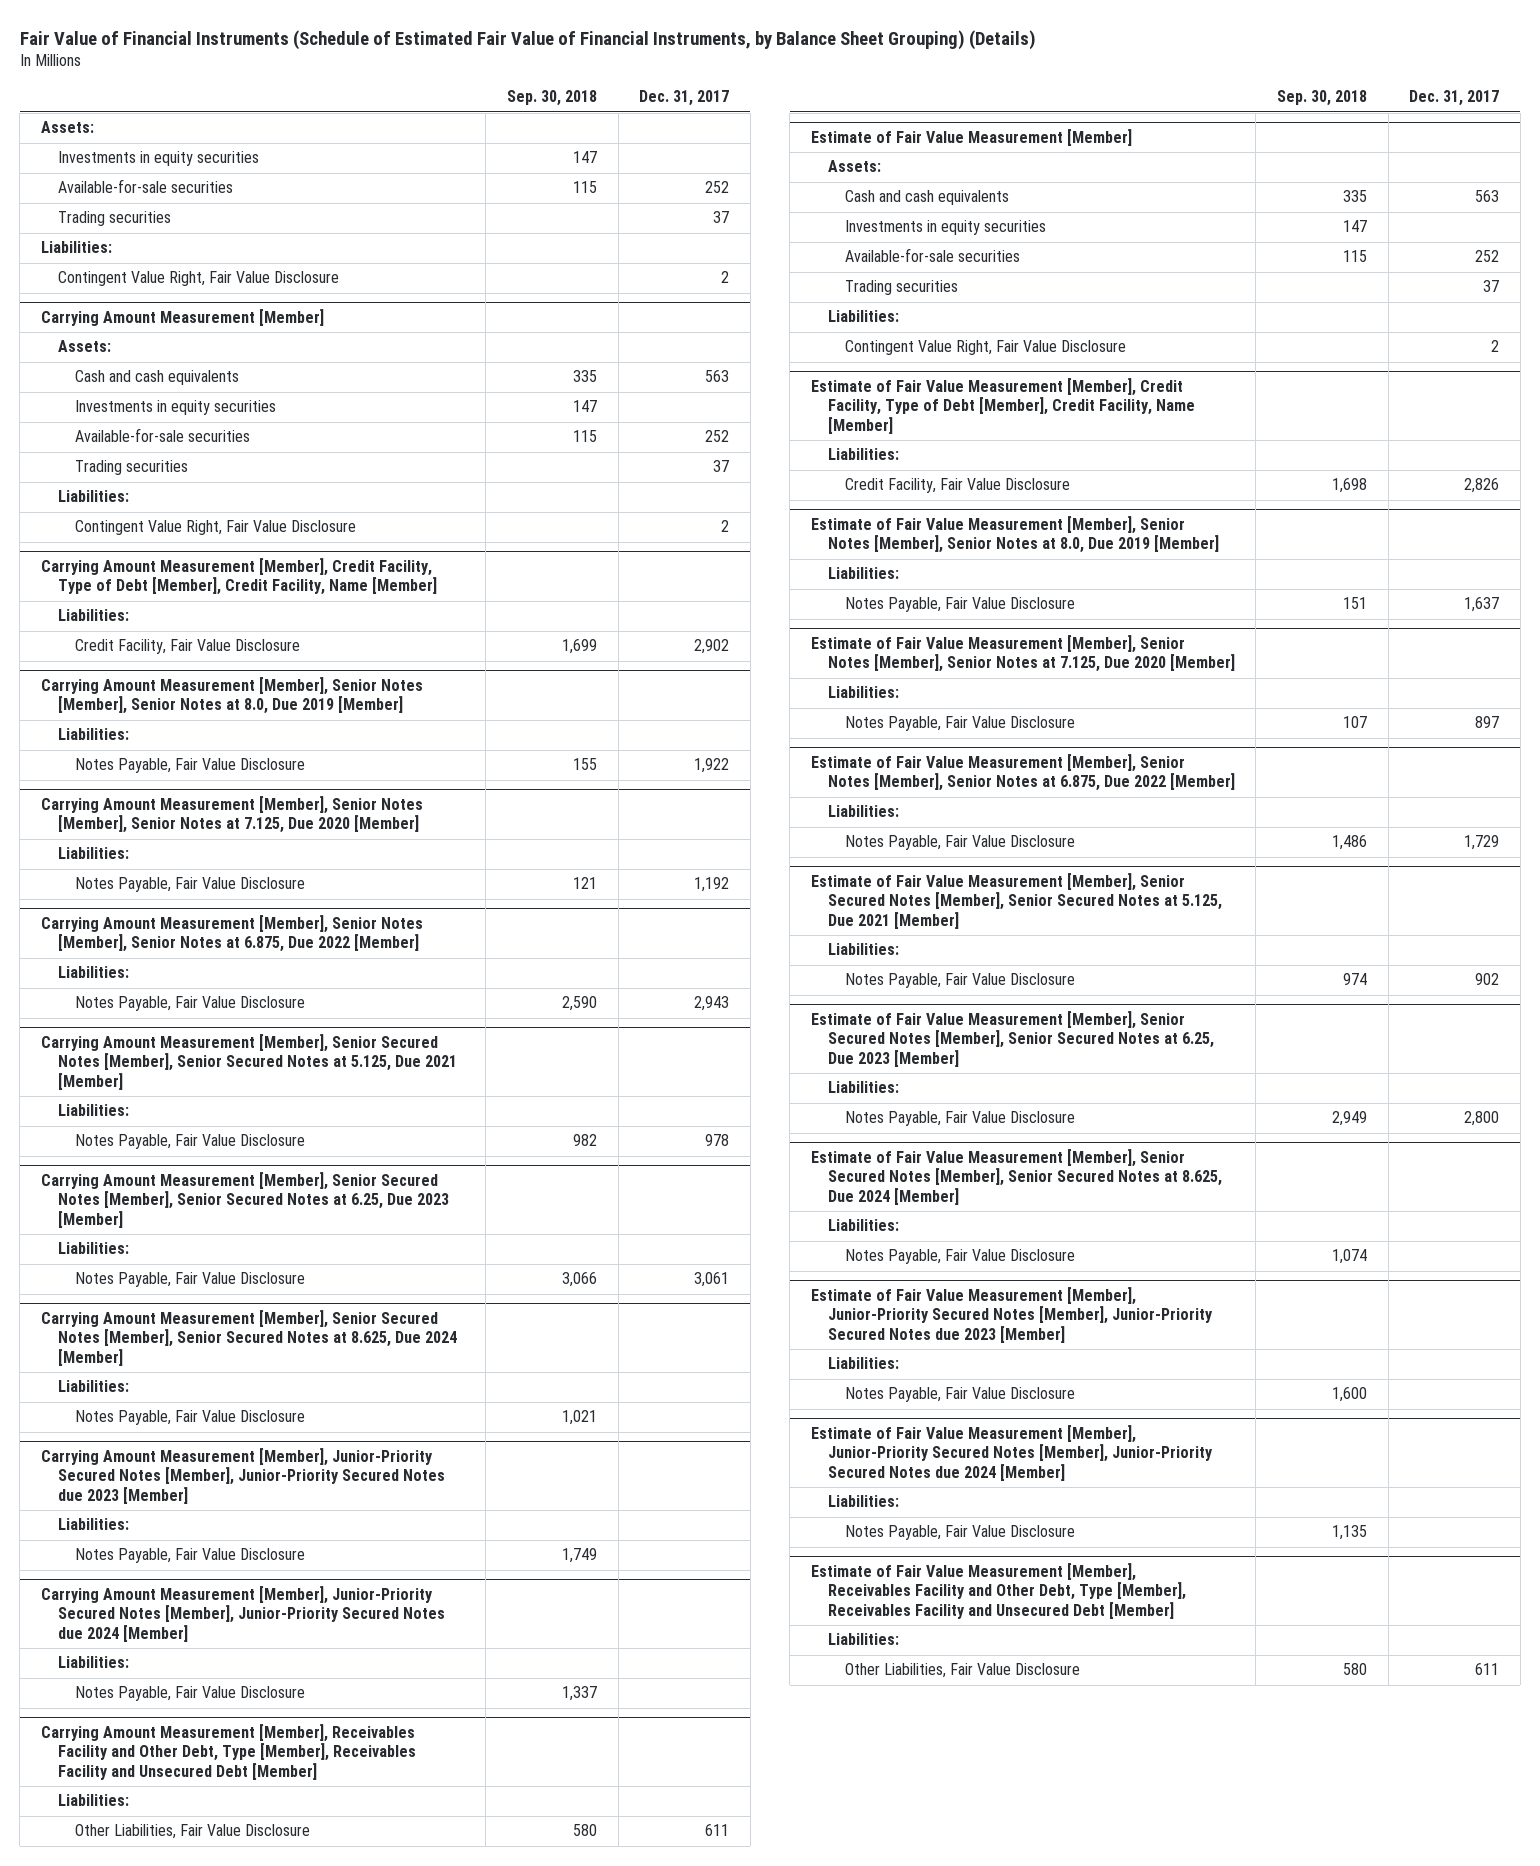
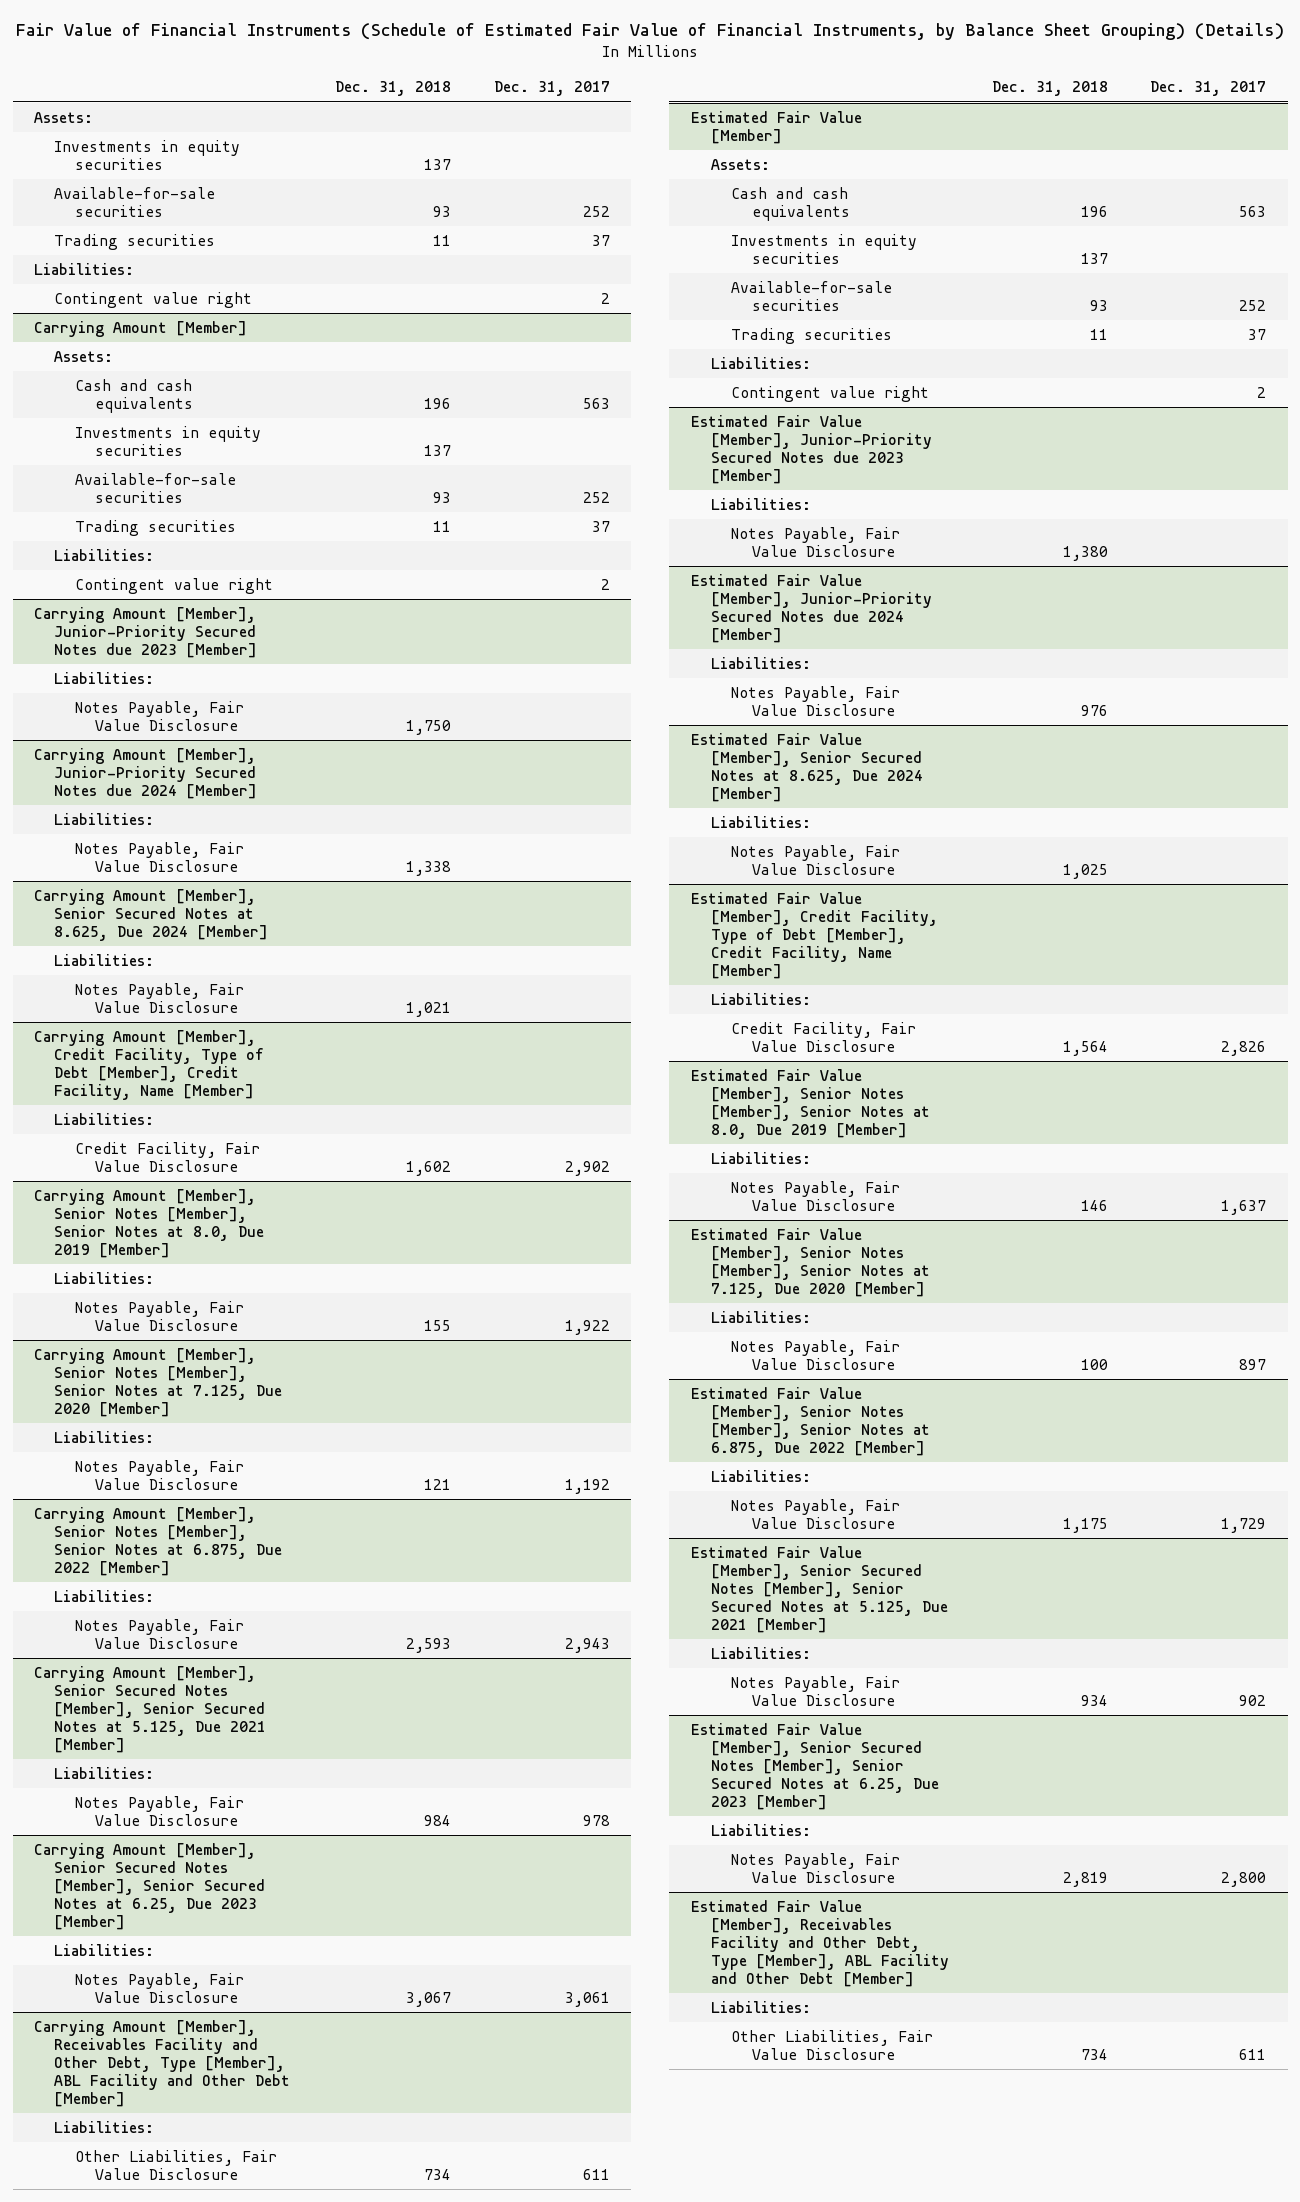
- | Sep. 30, 2018 | Dec. 31, 2017
+ | Dec. 31, 2018 | Dec. 31, 2017
- Contingent Value Right, Fair Value Disclosure | | 2
- Carrying Amount Measurement [Member]
+ Contingent value right | | 2
+ Carrying Amount [Member]
- Contingent Value Right, Fair Value Disclosure | | 2
- Carrying Amount Measurement [Member], Credit Facility, Type of Debt [Member], Credit Facility, Name [Member]
+ Contingent value right | | 2
+ Carrying Amount [Member], Junior-Priority Secured Notes due 2023 [Member]
+ Notes Payable, Fair Value Disclosure | 1,750 |
+ Carrying Amount [Member], Junior-Priority Secured Notes due 2024 [Member]
+ Liabilities:
+ Notes Payable, Fair Value Disclosure | 1,338 |
+ Carrying Amount [Member], Senior Secured Notes at 8.625, Due 2024 [Member]
+ Liabilities:
+ Notes Payable, Fair Value Disclosure | 1,021 |
+ Carrying Amount [Member], Credit Facility, Type of Debt [Member], Credit Facility, Name [Member]
+ Liabilities:
- Carrying Amount Measurement [Member], Senior Notes [Member], Senior Notes at 8.0, Due 2019 [Member]
+ Carrying Amount [Member], Senior Notes [Member], Senior Notes at 8.0, Due 2019 [Member]
- Carrying Amount Measurement [Member], Senior Notes [Member], Senior Notes at 7.125, Due 2020 [Member]
+ Carrying Amount [Member], Senior Notes [Member], Senior Notes at 7.125, Due 2020 [Member]
- Carrying Amount Measurement [Member], Senior Notes [Member], Senior Notes at 6.875, Due 2022 [Member]
+ Carrying Amount [Member], Senior Notes [Member], Senior Notes at 6.875, Due 2022 [Member]
- Carrying Amount Measurement [Member], Senior Secured Notes [Member], Senior Secured Notes at 5.125, Due 2021 [Member]
+ Carrying Amount [Member], Senior Secured Notes [Member], Senior Secured Notes at 5.125, Due 2021 [Member]
- Carrying Amount Measurement [Member], Senior Secured Notes [Member], Senior Secured Notes at 6.25, Due 2023 [Member]
+ Carrying Amount [Member], Senior Secured Notes [Member], Senior Secured Notes at 6.25, Due 2023 [Member]
- Carrying Amount Measurement [Member], Senior Secured Notes [Member], Senior Secured Notes at 8.625, Due 2024 [Member]
- Liabilities:
- Notes Payable, Fair Value Disclosure | 1,021 |
- Carrying Amount Measurement [Member], Junior-Priority Secured Notes [Member], Junior-Priority Secured Notes due 2023 [Member]
- Liabilities:
- Notes Payable, Fair Value Disclosure | 1,749 |
- Carrying Amount Measurement [Member], Junior-Priority Secured Notes [Member], Junior-Priority Secured Notes due 2024 [Member]
- Liabilities:
- Notes Payable, Fair Value Disclosure | 1,337 |
- Carrying Amount Measurement [Member], Receivables Facility and Other Debt, Type [Member], Receivables Facility and Unsecured Debt [Member]
+ Carrying Amount [Member], Receivables Facility and Other Debt, Type [Member], ABL Facility and Other Debt [Member]
- Estimate of Fair Value Measurement [Member]
+ Estimated Fair Value [Member]
- Contingent Value Right, Fair Value Disclosure | | 2
- Estimate of Fair Value Measurement [Member], Credit Facility, Type of Debt [Member], Credit Facility, Name [Member]
+ Contingent value right | | 2
+ Estimated Fair Value [Member], Junior-Priority Secured Notes due 2023 [Member]
+ Notes Payable, Fair Value Disclosure | 1,380 |
+ Estimated Fair Value [Member], Junior-Priority Secured Notes due 2024 [Member]
+ Liabilities:
+ Notes Payable, Fair Value Disclosure | 976 |
+ Estimated Fair Value [Member], Senior Secured Notes at 8.625, Due 2024 [Member]
+ Liabilities:
+ Notes Payable, Fair Value Disclosure | 1,025 |
+ Estimated Fair Value [Member], Credit Facility, Type of Debt [Member], Credit Facility, Name [Member]
+ Liabilities:
- Estimate of Fair Value Measurement [Member], Senior Notes [Member], Senior Notes at 8.0, Due 2019 [Member]
+ Estimated Fair Value [Member], Senior Notes [Member], Senior Notes at 8.0, Due 2019 [Member]
- Estimate of Fair Value Measurement [Member], Senior Notes [Member], Senior Notes at 7.125, Due 2020 [Member]
+ Estimated Fair Value [Member], Senior Notes [Member], Senior Notes at 7.125, Due 2020 [Member]
- Estimate of Fair Value Measurement [Member], Senior Notes [Member], Senior Notes at 6.875, Due 2022 [Member]
+ Estimated Fair Value [Member], Senior Notes [Member], Senior Notes at 6.875, Due 2022 [Member]
- Estimate of Fair Value Measurement [Member], Senior Secured Notes [Member], Senior Secured Notes at 5.125, Due 2021 [Member]
+ Estimated Fair Value [Member], Senior Secured Notes [Member], Senior Secured Notes at 5.125, Due 2021 [Member]
- Estimate of Fair Value Measurement [Member], Senior Secured Notes [Member], Senior Secured Notes at 6.25, Due 2023 [Member]
+ Estimated Fair Value [Member], Senior Secured Notes [Member], Senior Secured Notes at 6.25, Due 2023 [Member]
- Estimate of Fair Value Measurement [Member], Senior Secured Notes [Member], Senior Secured Notes at 8.625, Due 2024 [Member]
- Liabilities:
- Notes Payable, Fair Value Disclosure | 1,074 |
- Estimate of Fair Value Measurement [Member], Junior-Priority Secured Notes [Member], Junior-Priority Secured Notes due 2023 [Member]
- Liabilities:
- Notes Payable, Fair Value Disclosure | 1,600 |
- Estimate of Fair Value Measurement [Member], Junior-Priority Secured Notes [Member], Junior-Priority Secured Notes due 2024 [Member]
- Liabilities:
- Notes Payable, Fair Value Disclosure | 1,135 |
- Estimate of Fair Value Measurement [Member], Receivables Facility and Other Debt, Type [Member], Receivables Facility and Unsecured Debt [Member]
+ Estimated Fair Value [Member], Receivables Facility and Other Debt, Type [Member], ABL Facility and Other Debt [Member]

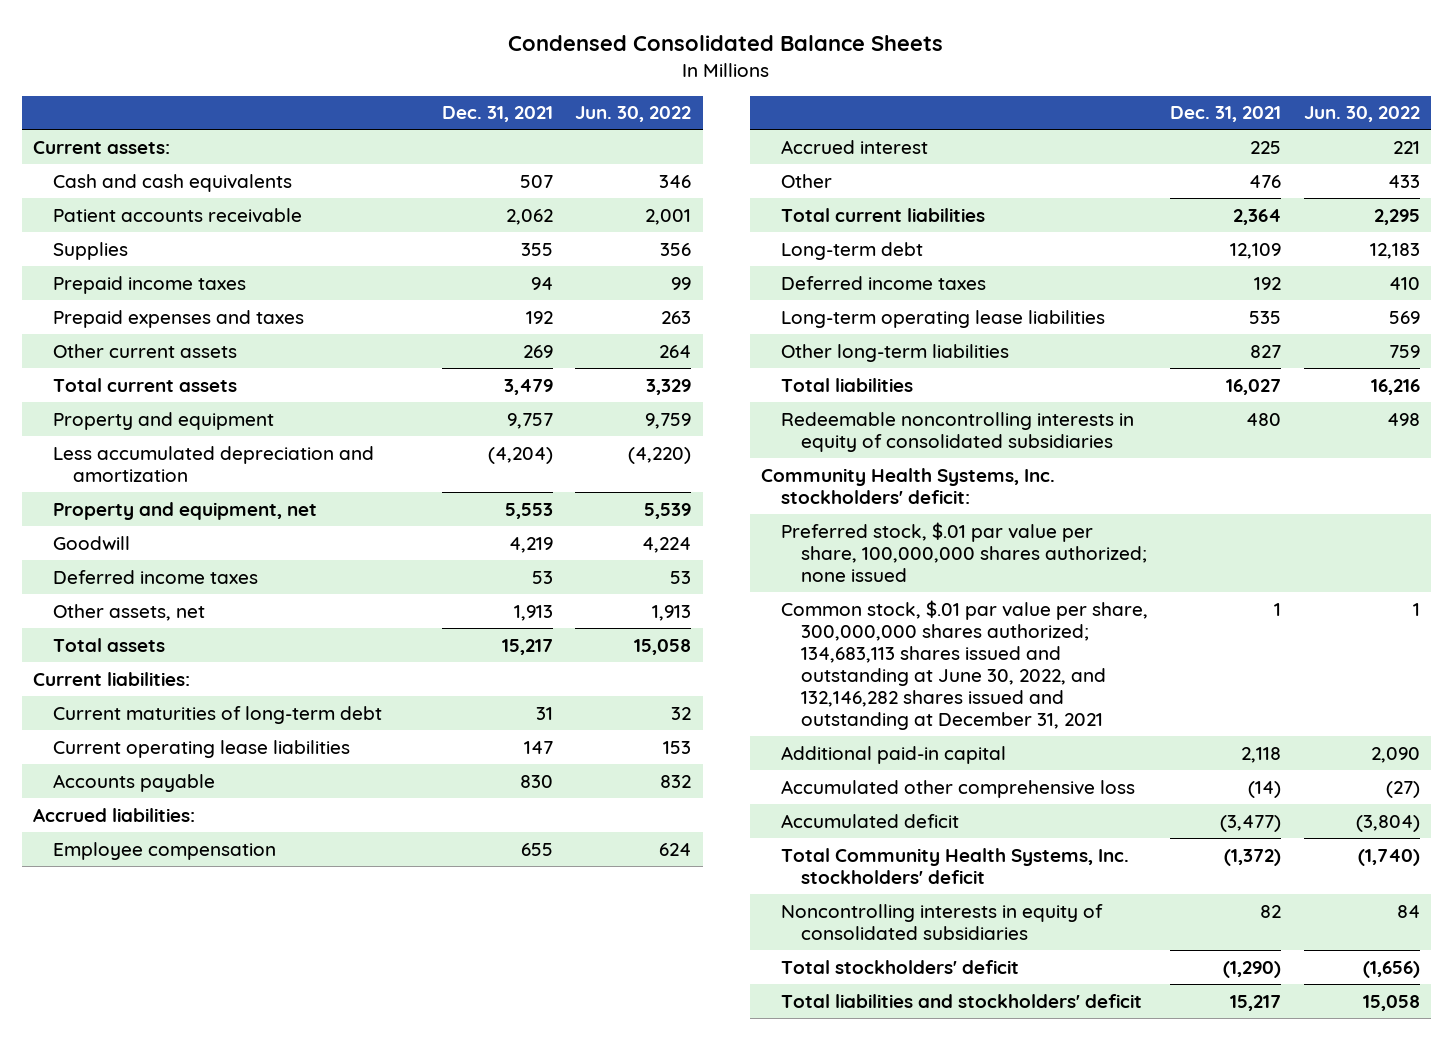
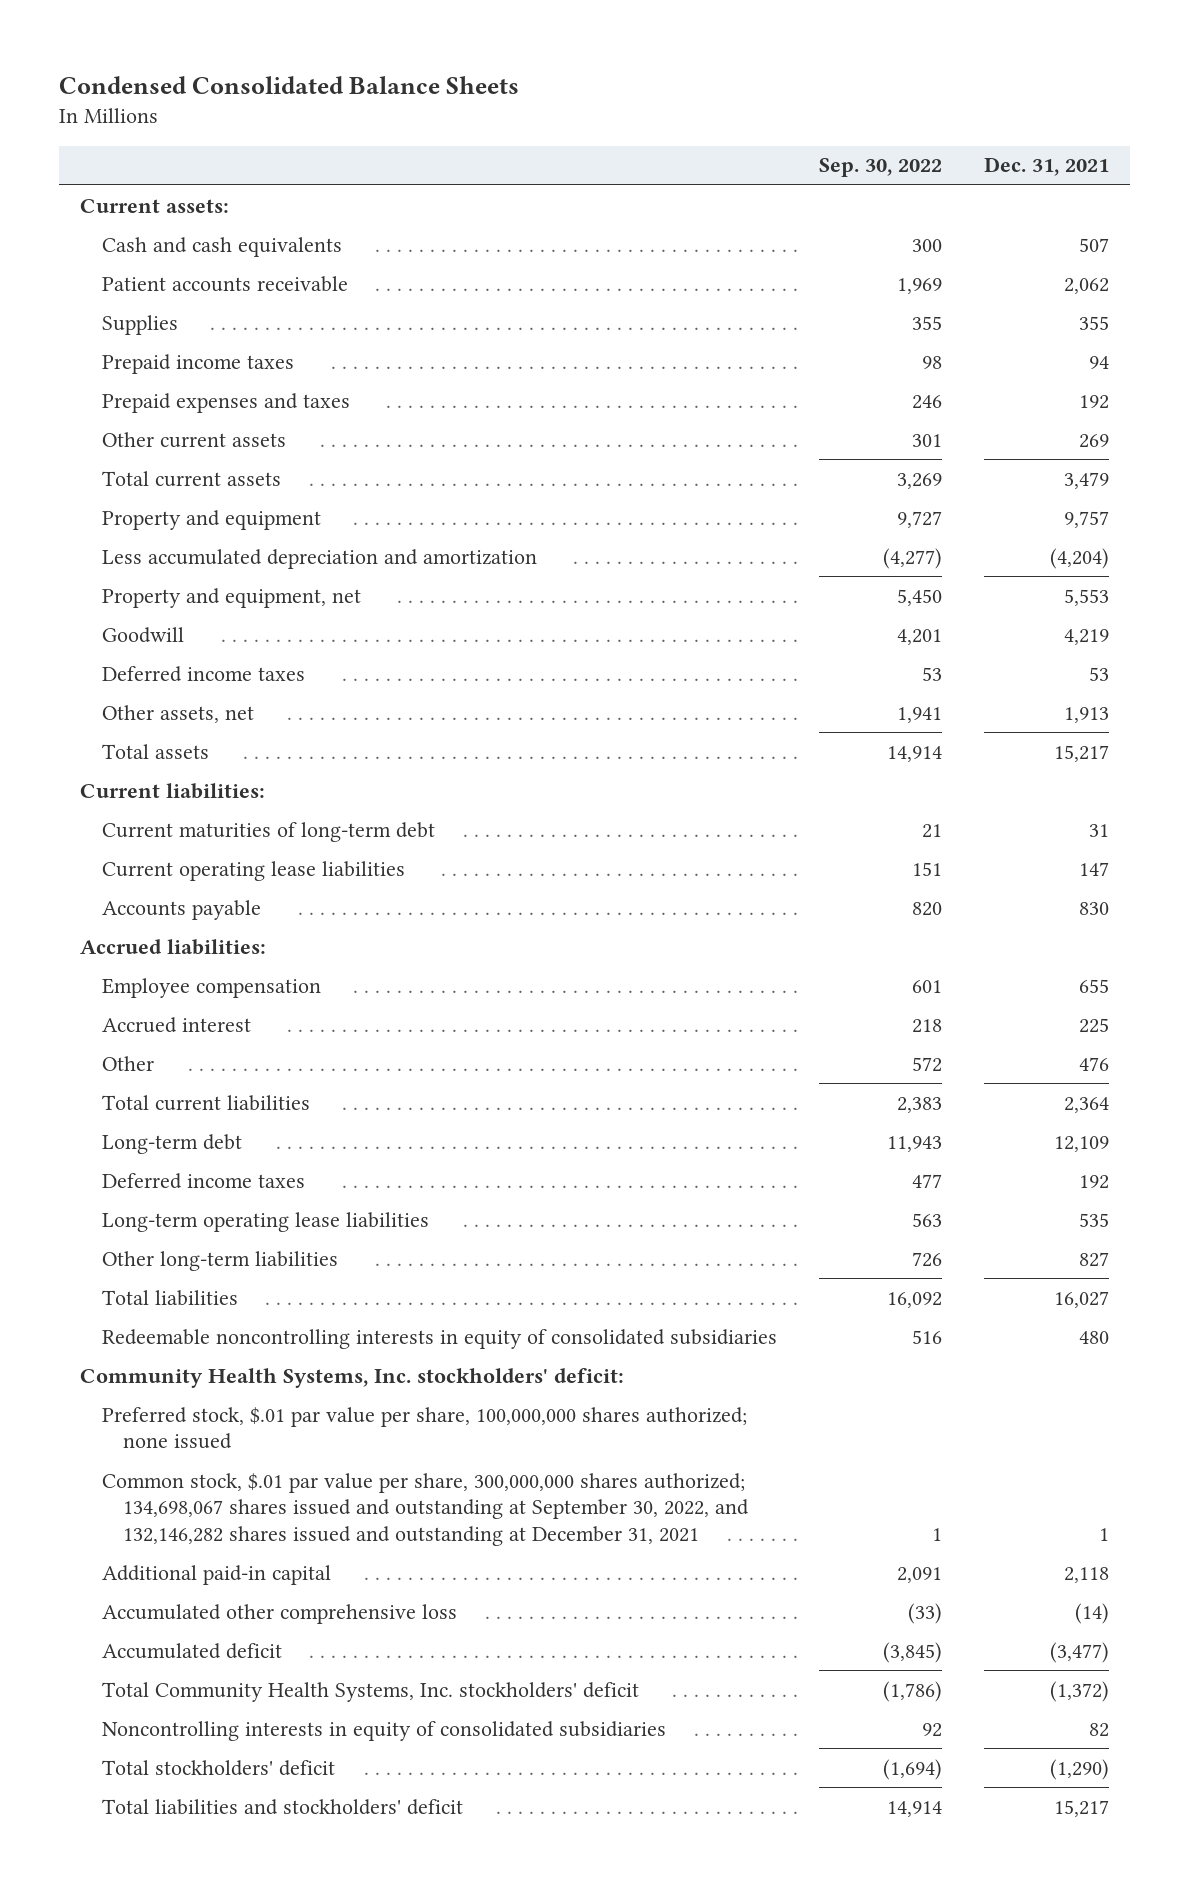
- | Dec. 31, 2021 | Jun. 30, 2022
+ | Sep. 30, 2022 | Dec. 31, 2021
- Common stock, $.01 par value per share, 300,000,000 shares authorized; 134,683,113 shares issued and outstanding at June 30, 2022, and 132,146,282 shares issued and outstanding at December 31, 2021 | 1 | 1
+ Common stock, $.01 par value per share, 300,000,000 shares authorized; 134,698,067 shares issued and outstanding at September 30, 2022, and 132,146,282 shares issued and outstanding at December 31, 2021 | 1 | 1

